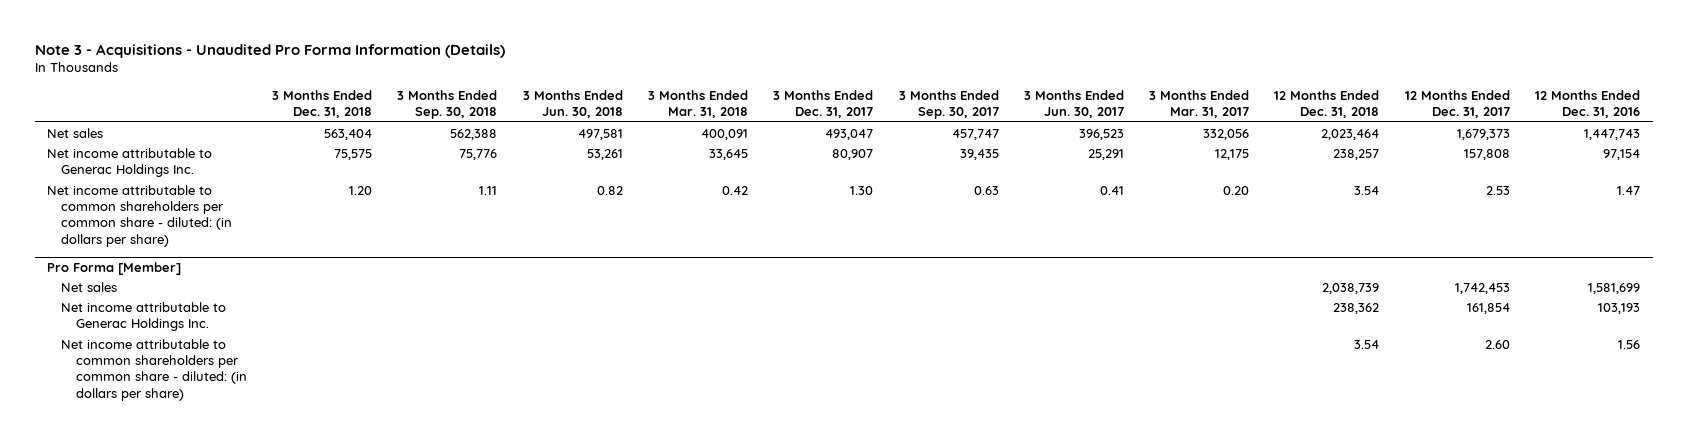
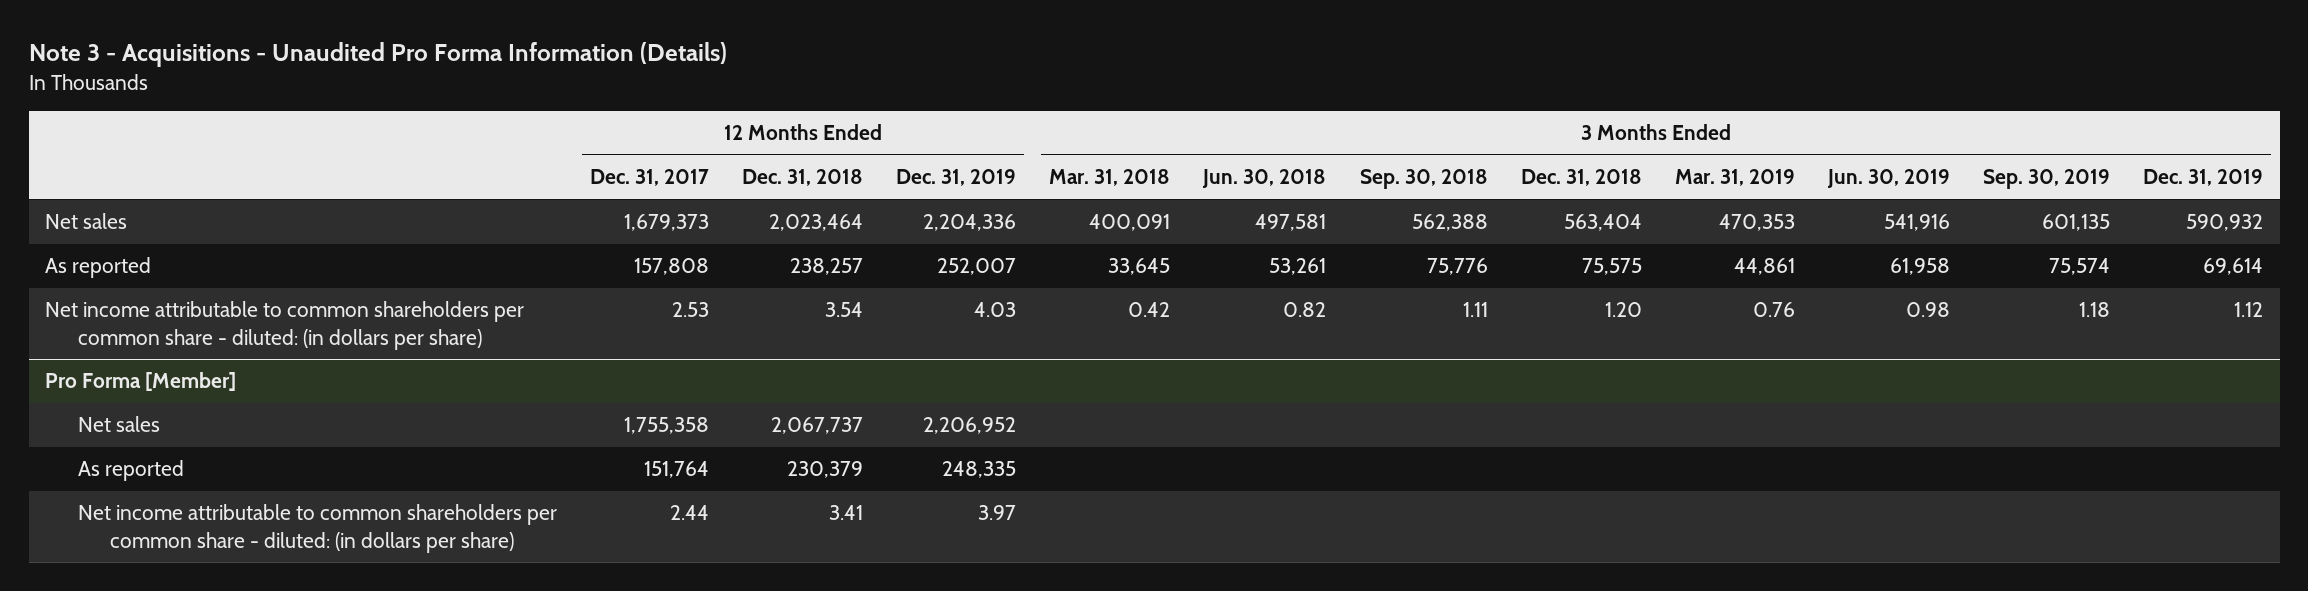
- | 3 Months Ended Dec. 31, 2018 | 3 Months Ended Sep. 30, 2018 | 3 Months Ended Jun. 30, 2018 | 3 Months Ended Mar. 31, 2018 | 3 Months Ended Dec. 31, 2017 | 3 Months Ended Sep. 30, 2017 | 3 Months Ended Jun. 30, 2017 | 3 Months Ended Mar. 31, 2017 | 12 Months Ended Dec. 31, 2018 | 12 Months Ended Dec. 31, 2017 | 12 Months Ended Dec. 31, 2016
+ | 12 Months Ended Dec. 31, 2017 | 12 Months Ended Dec. 31, 2018 | 12 Months Ended Dec. 31, 2019 | 3 Months Ended Mar. 31, 2018 | 3 Months Ended Jun. 30, 2018 | 3 Months Ended Sep. 30, 2018 | 3 Months Ended Dec. 31, 2018 | 3 Months Ended Mar. 31, 2019 | 3 Months Ended Jun. 30, 2019 | 3 Months Ended Sep. 30, 2019 | 3 Months Ended Dec. 31, 2019
- Net income attributable to Generac Holdings Inc. | 75,575 | 75,776 | 53,261 | 33,645 | 80,907 | 39,435 | 25,291 | 12,175 | 238,257 | 157,808 | 97,154
+ As reported | 157,808 | 238,257 | 252,007 | 33,645 | 53,261 | 75,776 | 75,575 | 44,861 | 61,958 | 75,574 | 69,614
@ Pro Forma [Member]
- Net sales | | | | | | | | | 2,038,739 | 1,742,453 | 1,581,699
- Net income attributable to Generac Holdings Inc. | | | | | | | | | 238,362 | 161,854 | 103,193
- Net income attributable to common shareholders per common share - diluted: (in dollars per share) | | | | | | | | | 3.54 | 2.60 | 1.56
+ Net sales | 1,755,358 | 2,067,737 | 2,206,952 | | | | | | | |
+ As reported | 151,764 | 230,379 | 248,335 | | | | | | | |
+ Net income attributable to common shareholders per common share - diluted: (in dollars per share) | 2.44 | 3.41 | 3.97 | | | | | | | |

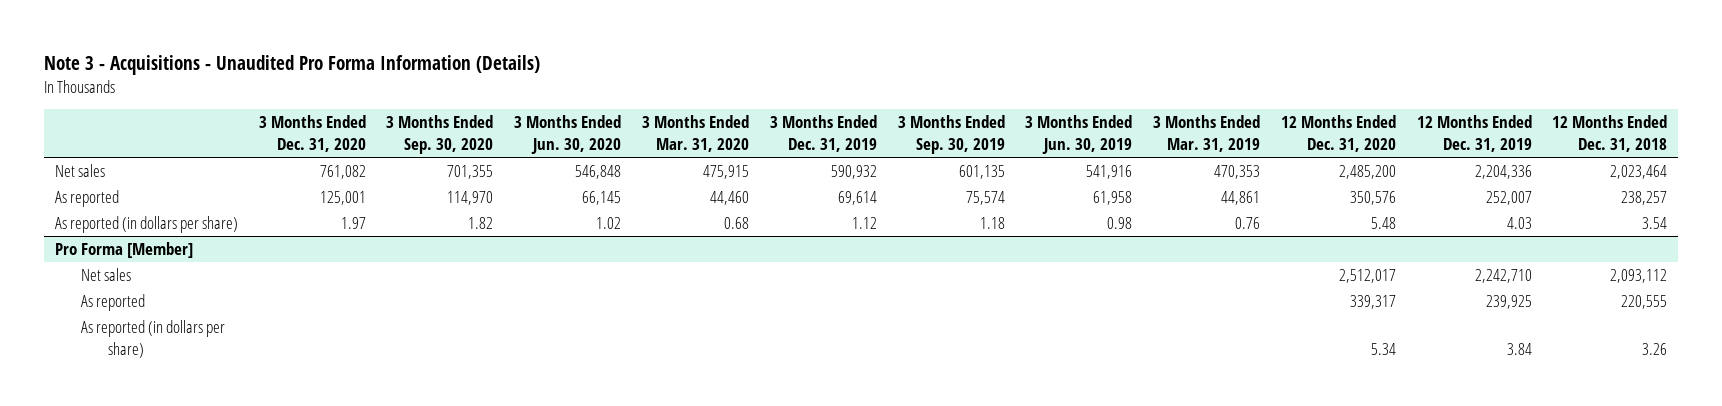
- | 12 Months Ended Dec. 31, 2017 | 12 Months Ended Dec. 31, 2018 | 12 Months Ended Dec. 31, 2019 | 3 Months Ended Mar. 31, 2018 | 3 Months Ended Jun. 30, 2018 | 3 Months Ended Sep. 30, 2018 | 3 Months Ended Dec. 31, 2018 | 3 Months Ended Mar. 31, 2019 | 3 Months Ended Jun. 30, 2019 | 3 Months Ended Sep. 30, 2019 | 3 Months Ended Dec. 31, 2019
+ | 3 Months Ended Dec. 31, 2020 | 3 Months Ended Sep. 30, 2020 | 3 Months Ended Jun. 30, 2020 | 3 Months Ended Mar. 31, 2020 | 3 Months Ended Dec. 31, 2019 | 3 Months Ended Sep. 30, 2019 | 3 Months Ended Jun. 30, 2019 | 3 Months Ended Mar. 31, 2019 | 12 Months Ended Dec. 31, 2020 | 12 Months Ended Dec. 31, 2019 | 12 Months Ended Dec. 31, 2018
- Net income attributable to common shareholders per common share - diluted: (in dollars per share) | 2.53 | 3.54 | 4.03 | 0.42 | 0.82 | 1.11 | 1.20 | 0.76 | 0.98 | 1.18 | 1.12
+ As reported (in dollars per share) | 1.97 | 1.82 | 1.02 | 0.68 | 1.12 | 1.18 | 0.98 | 0.76 | 5.48 | 4.03 | 3.54
@ Pro Forma [Member]
- Net sales | 1,755,358 | 2,067,737 | 2,206,952 | | | | | | | |
- As reported | 151,764 | 230,379 | 248,335 | | | | | | | |
- Net income attributable to common shareholders per common share - diluted: (in dollars per share) | 2.44 | 3.41 | 3.97 | | | | | | | |
+ Net sales | | | | | | | | | 2,512,017 | 2,242,710 | 2,093,112
+ As reported | | | | | | | | | 339,317 | 239,925 | 220,555
+ As reported (in dollars per share) | | | | | | | | | 5.34 | 3.84 | 3.26

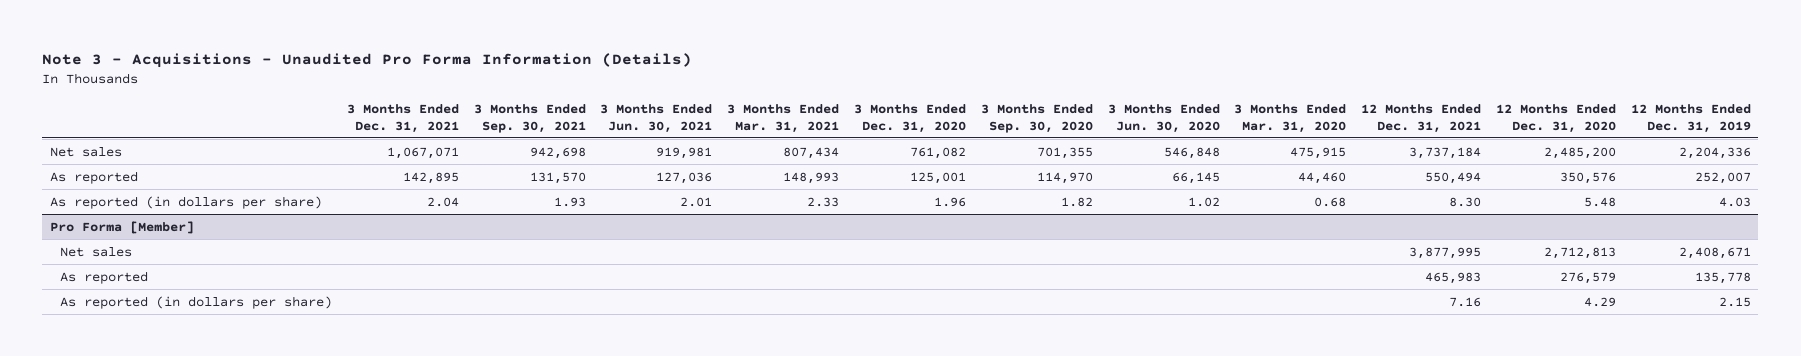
- | 3 Months Ended Dec. 31, 2020 | 3 Months Ended Sep. 30, 2020 | 3 Months Ended Jun. 30, 2020 | 3 Months Ended Mar. 31, 2020 | 3 Months Ended Dec. 31, 2019 | 3 Months Ended Sep. 30, 2019 | 3 Months Ended Jun. 30, 2019 | 3 Months Ended Mar. 31, 2019 | 12 Months Ended Dec. 31, 2020 | 12 Months Ended Dec. 31, 2019 | 12 Months Ended Dec. 31, 2018
+ | 3 Months Ended Dec. 31, 2021 | 3 Months Ended Sep. 30, 2021 | 3 Months Ended Jun. 30, 2021 | 3 Months Ended Mar. 31, 2021 | 3 Months Ended Dec. 31, 2020 | 3 Months Ended Sep. 30, 2020 | 3 Months Ended Jun. 30, 2020 | 3 Months Ended Mar. 31, 2020 | 12 Months Ended Dec. 31, 2021 | 12 Months Ended Dec. 31, 2020 | 12 Months Ended Dec. 31, 2019
- As reported (in dollars per share) | 1.97 | 1.82 | 1.02 | 0.68 | 1.12 | 1.18 | 0.98 | 0.76 | 5.48 | 4.03 | 3.54
+ As reported (in dollars per share) | 2.04 | 1.93 | 2.01 | 2.33 | 1.96 | 1.82 | 1.02 | 0.68 | 8.30 | 5.48 | 4.03
@ Pro Forma [Member]
- Net sales | | | | | | | | | 2,512,017 | 2,242,710 | 2,093,112
- As reported | | | | | | | | | 339,317 | 239,925 | 220,555
- As reported (in dollars per share) | | | | | | | | | 5.34 | 3.84 | 3.26
+ Net sales | | | | | | | | | 3,877,995 | 2,712,813 | 2,408,671
+ As reported | | | | | | | | | 465,983 | 276,579 | 135,778
+ As reported (in dollars per share) | | | | | | | | | 7.16 | 4.29 | 2.15

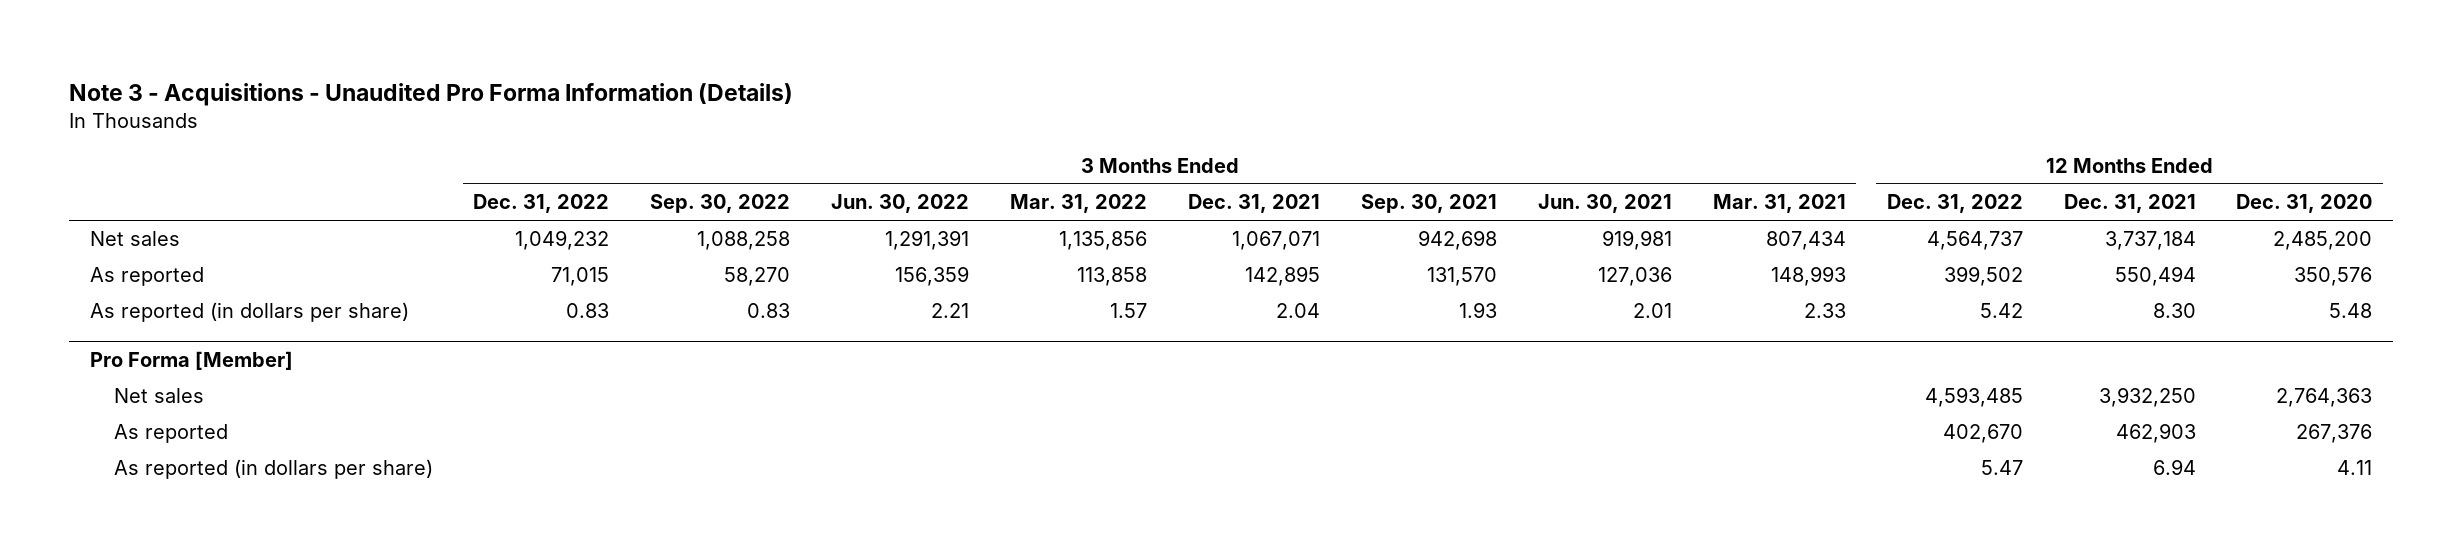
- | 3 Months Ended Dec. 31, 2021 | 3 Months Ended Sep. 30, 2021 | 3 Months Ended Jun. 30, 2021 | 3 Months Ended Mar. 31, 2021 | 3 Months Ended Dec. 31, 2020 | 3 Months Ended Sep. 30, 2020 | 3 Months Ended Jun. 30, 2020 | 3 Months Ended Mar. 31, 2020 | 12 Months Ended Dec. 31, 2021 | 12 Months Ended Dec. 31, 2020 | 12 Months Ended Dec. 31, 2019
+ | 3 Months Ended Dec. 31, 2022 | 3 Months Ended Sep. 30, 2022 | 3 Months Ended Jun. 30, 2022 | 3 Months Ended Mar. 31, 2022 | 3 Months Ended Dec. 31, 2021 | 3 Months Ended Sep. 30, 2021 | 3 Months Ended Jun. 30, 2021 | 3 Months Ended Mar. 31, 2021 | 12 Months Ended Dec. 31, 2022 | 12 Months Ended Dec. 31, 2021 | 12 Months Ended Dec. 31, 2020
@ Pro Forma [Member]
- Net sales | | | | | | | | | 3,877,995 | 2,712,813 | 2,408,671
- As reported | | | | | | | | | 465,983 | 276,579 | 135,778
- As reported (in dollars per share) | | | | | | | | | 7.16 | 4.29 | 2.15
+ Net sales | | | | | | | | | 4,593,485 | 3,932,250 | 2,764,363
+ As reported | | | | | | | | | 402,670 | 462,903 | 267,376
+ As reported (in dollars per share) | | | | | | | | | 5.47 | 6.94 | 4.11

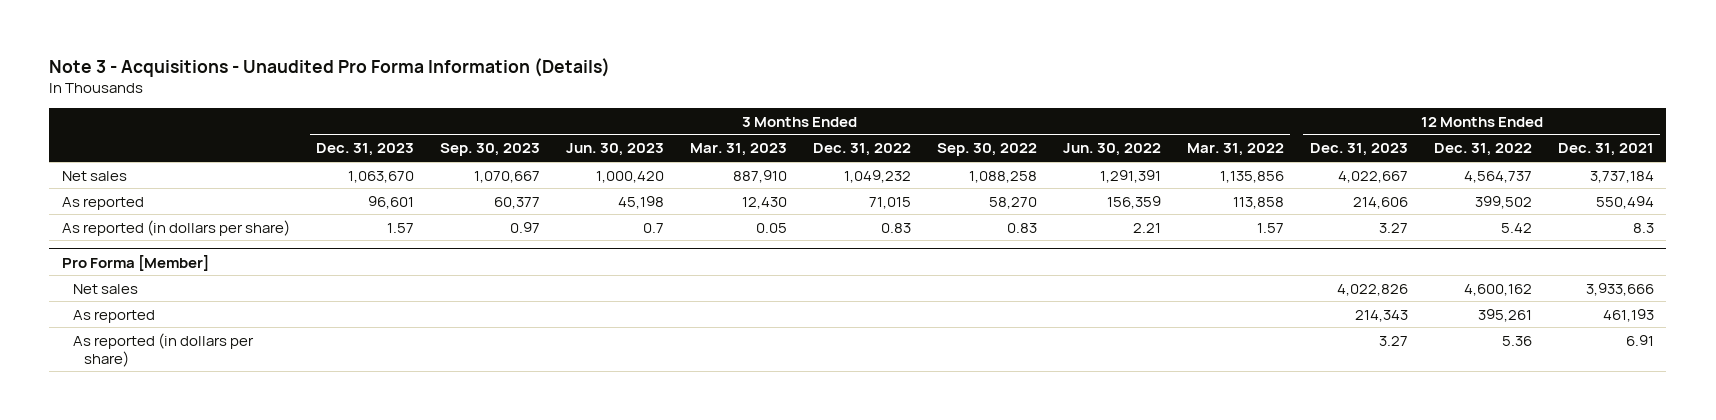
- | 3 Months Ended Dec. 31, 2022 | 3 Months Ended Sep. 30, 2022 | 3 Months Ended Jun. 30, 2022 | 3 Months Ended Mar. 31, 2022 | 3 Months Ended Dec. 31, 2021 | 3 Months Ended Sep. 30, 2021 | 3 Months Ended Jun. 30, 2021 | 3 Months Ended Mar. 31, 2021 | 12 Months Ended Dec. 31, 2022 | 12 Months Ended Dec. 31, 2021 | 12 Months Ended Dec. 31, 2020
+ | 3 Months Ended Dec. 31, 2023 | 3 Months Ended Sep. 30, 2023 | 3 Months Ended Jun. 30, 2023 | 3 Months Ended Mar. 31, 2023 | 3 Months Ended Dec. 31, 2022 | 3 Months Ended Sep. 30, 2022 | 3 Months Ended Jun. 30, 2022 | 3 Months Ended Mar. 31, 2022 | 12 Months Ended Dec. 31, 2023 | 12 Months Ended Dec. 31, 2022 | 12 Months Ended Dec. 31, 2021
- As reported (in dollars per share) | 0.83 | 0.83 | 2.21 | 1.57 | 2.04 | 1.93 | 2.01 | 2.33 | 5.42 | 8.30 | 5.48
+ As reported (in dollars per share) | 1.57 | 0.97 | 0.7 | 0.05 | 0.83 | 0.83 | 2.21 | 1.57 | 3.27 | 5.42 | 8.3
@ Pro Forma [Member]
- Net sales | | | | | | | | | 4,593,485 | 3,932,250 | 2,764,363
- As reported | | | | | | | | | 402,670 | 462,903 | 267,376
- As reported (in dollars per share) | | | | | | | | | 5.47 | 6.94 | 4.11
+ Net sales | | | | | | | | | 4,022,826 | 4,600,162 | 3,933,666
+ As reported | | | | | | | | | 214,343 | 395,261 | 461,193
+ As reported (in dollars per share) | | | | | | | | | 3.27 | 5.36 | 6.91

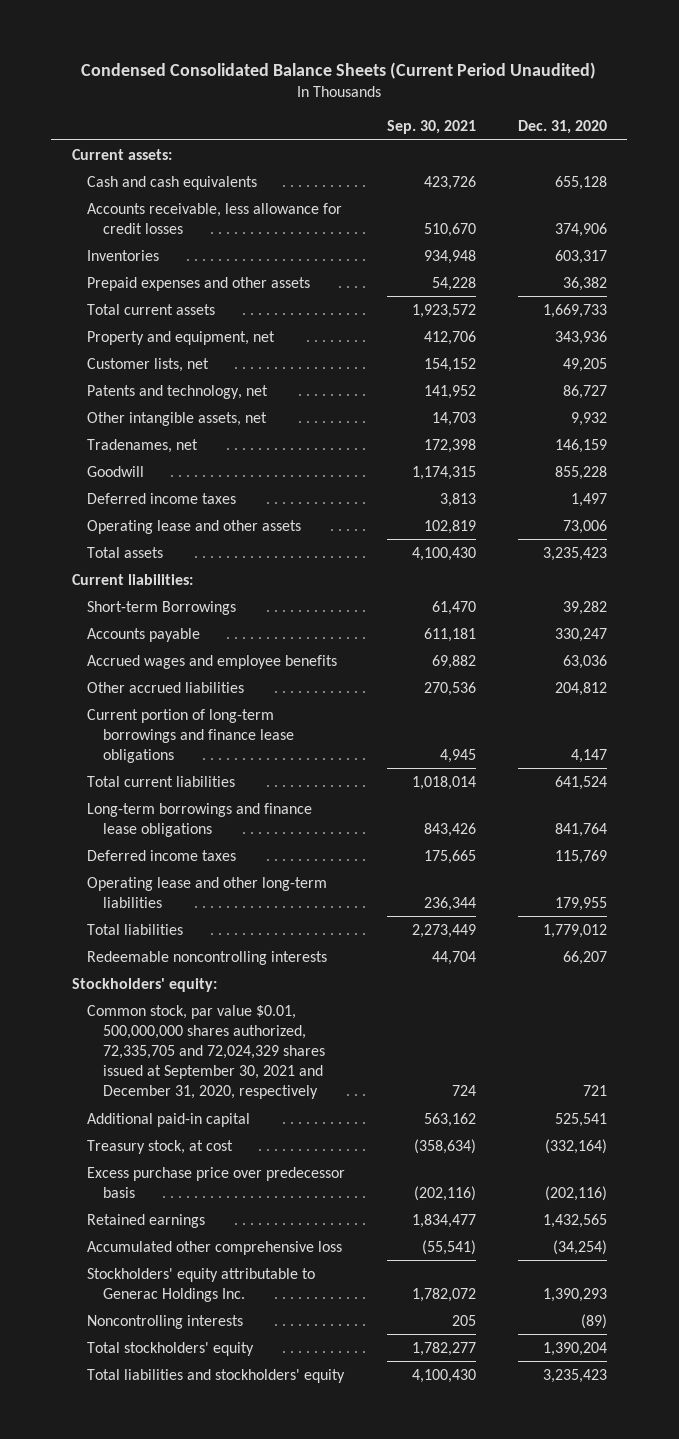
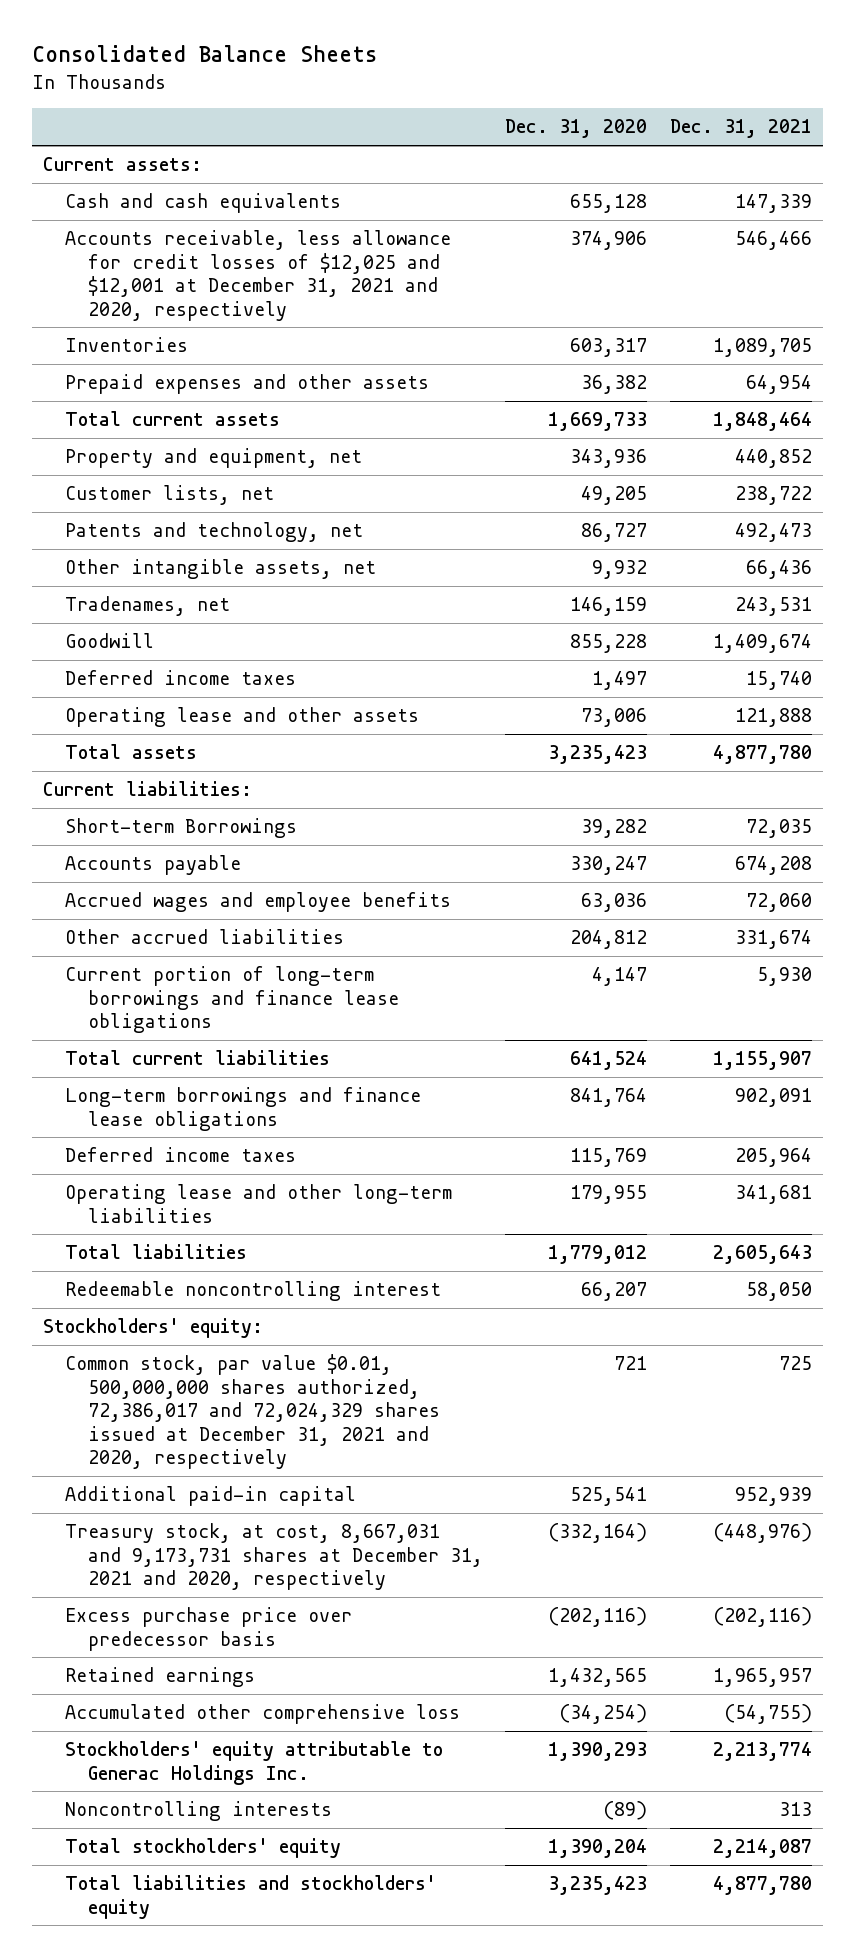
- Condensed Consolidated Balance Sheets (Current Period Unaudited)
+ Consolidated Balance Sheets
- | Sep. 30, 2021 | Dec. 31, 2020
+ | Dec. 31, 2020 | Dec. 31, 2021
- Accounts receivable, less allowance for credit losses | 510,670 | 374,906
+ Accounts receivable, less allowance for credit losses of $12,025 and $12,001 at December 31, 2021 and 2020, respectively | 374,906 | 546,466
- Redeemable noncontrolling interests | 44,704 | 66,207
+ Redeemable noncontrolling interest | 66,207 | 58,050
- Common stock, par value $0.01, 500,000,000 shares authorized, 72,335,705 and 72,024,329 shares issued at September 30, 2021 and December 31, 2020, respectively | 724 | 721
+ Common stock, par value $0.01, 500,000,000 shares authorized, 72,386,017 and 72,024,329 shares issued at December 31, 2021 and 2020, respectively | 721 | 725
- Treasury stock, at cost | (358,634) | (332,164)
+ Treasury stock, at cost, 8,667,031 and 9,173,731 shares at December 31, 2021 and 2020, respectively | (332,164) | (448,976)

